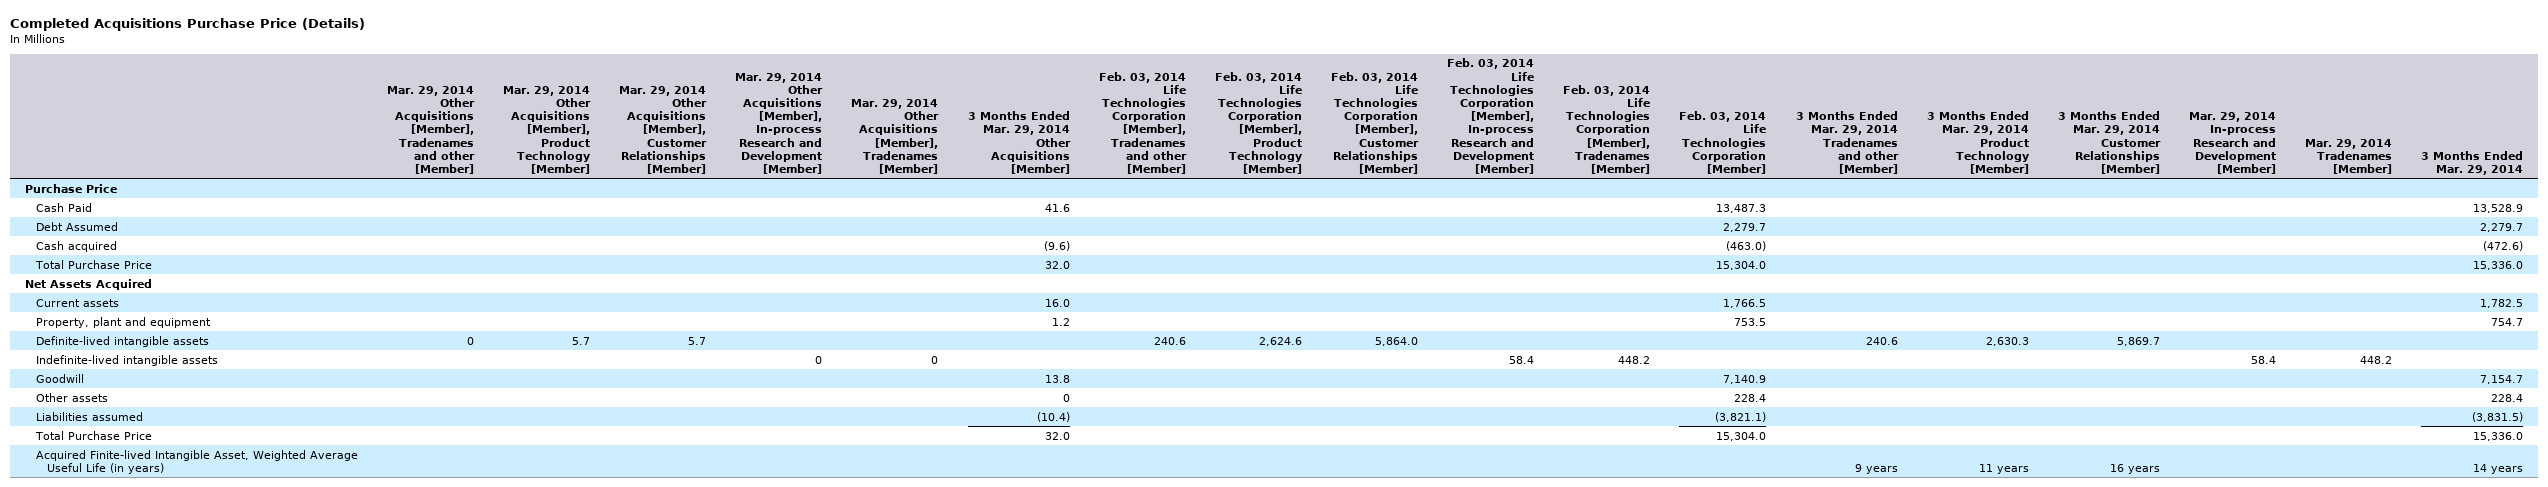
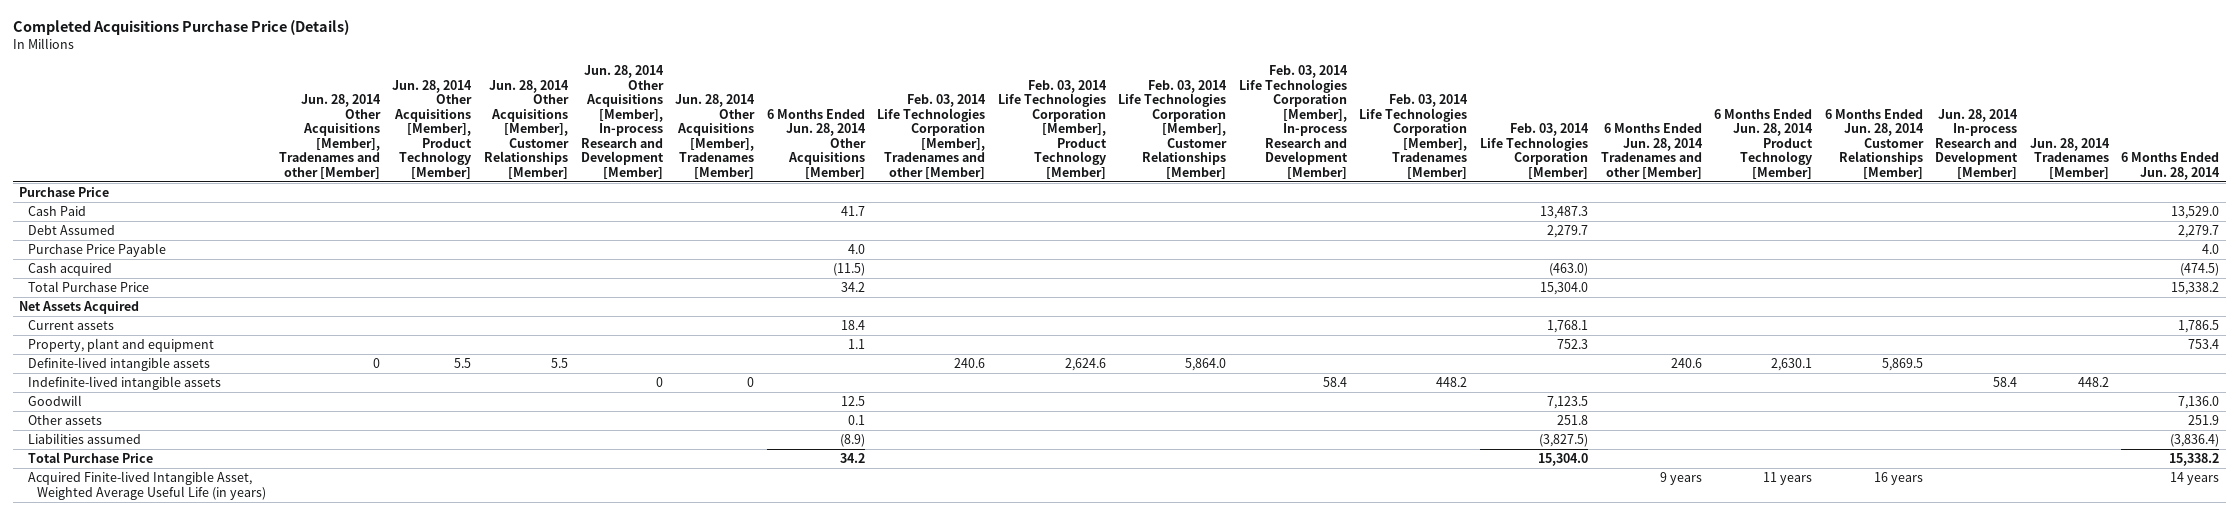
- | Mar. 29, 2014 Other Acquisitions [Member], Tradenames and other [Member] | Mar. 29, 2014 Other Acquisitions [Member], Product Technology [Member] | Mar. 29, 2014 Other Acquisitions [Member], Customer Relationships [Member] | Mar. 29, 2014 Other Acquisitions [Member], In-process Research and Development [Member] | Mar. 29, 2014 Other Acquisitions [Member], Tradenames [Member] | 3 Months Ended Mar. 29, 2014 Other Acquisitions [Member] | Feb. 03, 2014 Life Technologies Corporation [Member], Tradenames and other [Member] | Feb. 03, 2014 Life Technologies Corporation [Member], Product Technology [Member] | Feb. 03, 2014 Life Technologies Corporation [Member], Customer Relationships [Member] | Feb. 03, 2014 Life Technologies Corporation [Member], In-process Research and Development [Member] | Feb. 03, 2014 Life Technologies Corporation [Member], Tradenames [Member] | Feb. 03, 2014 Life Technologies Corporation [Member] | 3 Months Ended Mar. 29, 2014 Tradenames and other [Member] | 3 Months Ended Mar. 29, 2014 Product Technology [Member] | 3 Months Ended Mar. 29, 2014 Customer Relationships [Member] | Mar. 29, 2014 In-process Research and Development [Member] | Mar. 29, 2014 Tradenames [Member] | 3 Months Ended Mar. 29, 2014
+ | Jun. 28, 2014 Other Acquisitions [Member], Tradenames and other [Member] | Jun. 28, 2014 Other Acquisitions [Member], Product Technology [Member] | Jun. 28, 2014 Other Acquisitions [Member], Customer Relationships [Member] | Jun. 28, 2014 Other Acquisitions [Member], In-process Research and Development [Member] | Jun. 28, 2014 Other Acquisitions [Member], Tradenames [Member] | 6 Months Ended Jun. 28, 2014 Other Acquisitions [Member] | Feb. 03, 2014 Life Technologies Corporation [Member], Tradenames and other [Member] | Feb. 03, 2014 Life Technologies Corporation [Member], Product Technology [Member] | Feb. 03, 2014 Life Technologies Corporation [Member], Customer Relationships [Member] | Feb. 03, 2014 Life Technologies Corporation [Member], In-process Research and Development [Member] | Feb. 03, 2014 Life Technologies Corporation [Member], Tradenames [Member] | Feb. 03, 2014 Life Technologies Corporation [Member] | 6 Months Ended Jun. 28, 2014 Tradenames and other [Member] | 6 Months Ended Jun. 28, 2014 Product Technology [Member] | 6 Months Ended Jun. 28, 2014 Customer Relationships [Member] | Jun. 28, 2014 In-process Research and Development [Member] | Jun. 28, 2014 Tradenames [Member] | 6 Months Ended Jun. 28, 2014
+ Purchase Price Payable | | | | | | 4.0 | | | | | | | | | | | | 4.0
- Current assets | | | | | | 16.0 | | | | | | 1,766.5 | | | | | | 1,782.5
- Property, plant and equipment | | | | | | 1.2 | | | | | | 753.5 | | | | | | 754.7
+ Current assets | | | | | | 18.4 | | | | | | 1,768.1 | | | | | | 1,786.5
+ Property, plant and equipment | | | | | | 1.1 | | | | | | 752.3 | | | | | | 753.4
- Goodwill | | | | | | 13.8 | | | | | | 7,140.9 | | | | | | 7,154.7
- Other assets | | | | | | 0 | | | | | | 228.4 | | | | | | 228.4
- Liabilities assumed | | | | | | (10.4) | | | | | | (3,821.1) | | | | | | (3,831.5)
+ Goodwill | | | | | | 12.5 | | | | | | 7,123.5 | | | | | | 7,136.0
+ Other assets | | | | | | 0.1 | | | | | | 251.8 | | | | | | 251.9
+ Liabilities assumed | | | | | | (8.9) | | | | | | (3,827.5) | | | | | | (3,836.4)

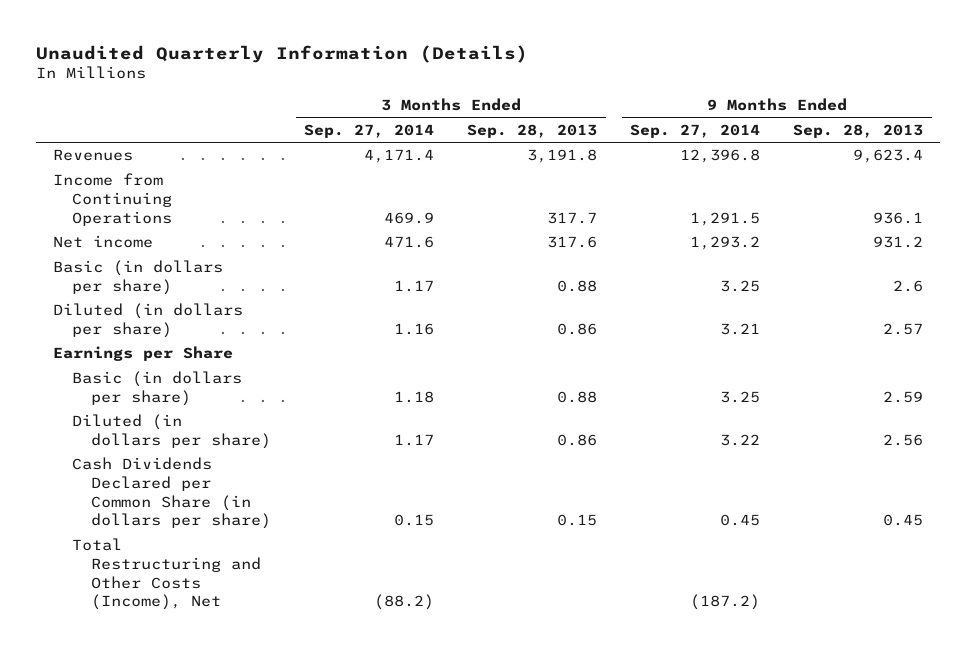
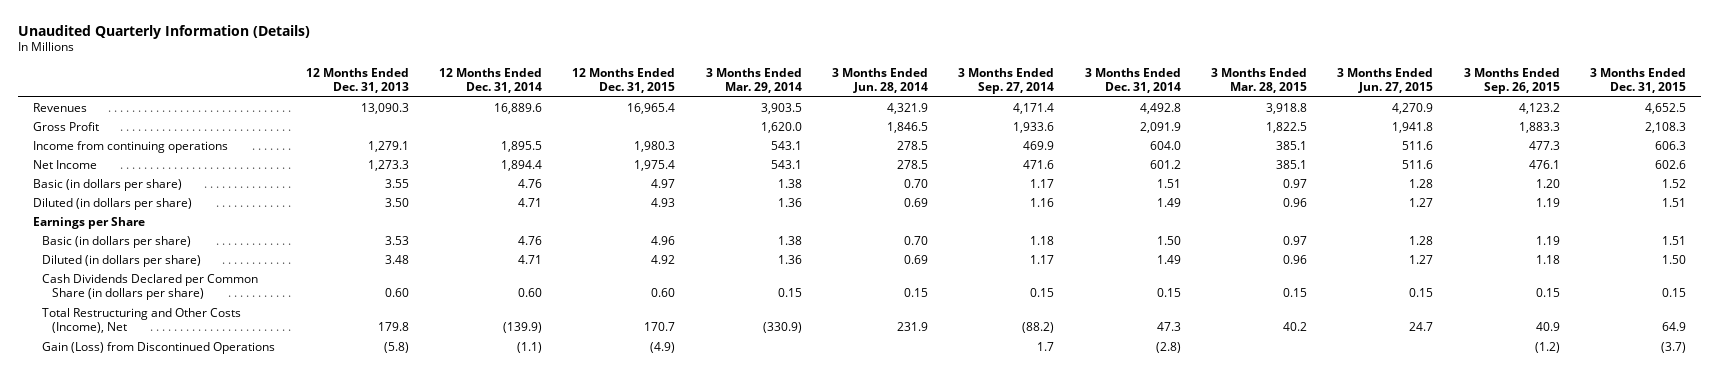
- | 3 Months Ended Sep. 27, 2014 | 3 Months Ended Sep. 28, 2013 | 9 Months Ended Sep. 27, 2014 | 9 Months Ended Sep. 28, 2013
+ | 12 Months Ended Dec. 31, 2013 | 12 Months Ended Dec. 31, 2014 | 12 Months Ended Dec. 31, 2015 | 3 Months Ended Mar. 29, 2014 | 3 Months Ended Jun. 28, 2014 | 3 Months Ended Sep. 27, 2014 | 3 Months Ended Dec. 31, 2014 | 3 Months Ended Mar. 28, 2015 | 3 Months Ended Jun. 27, 2015 | 3 Months Ended Sep. 26, 2015 | 3 Months Ended Dec. 31, 2015
- Income from Continuing Operations | 469.9 | 317.7 | 1,291.5 | 936.1
- Net income | 471.6 | 317.6 | 1,293.2 | 931.2
+ Gross Profit | | | | 1,620.0 | 1,846.5 | 1,933.6 | 2,091.9 | 1,822.5 | 1,941.8 | 1,883.3 | 2,108.3
+ Income from continuing operations | 1,279.1 | 1,895.5 | 1,980.3 | 543.1 | 278.5 | 469.9 | 604.0 | 385.1 | 511.6 | 477.3 | 606.3
+ Net Income | 1,273.3 | 1,894.4 | 1,975.4 | 543.1 | 278.5 | 471.6 | 601.2 | 385.1 | 511.6 | 476.1 | 602.6
+ Gain (Loss) from Discontinued Operations | (5.8) | (1.1) | (4.9) | | | 1.7 | (2.8) | | | (1.2) | (3.7)

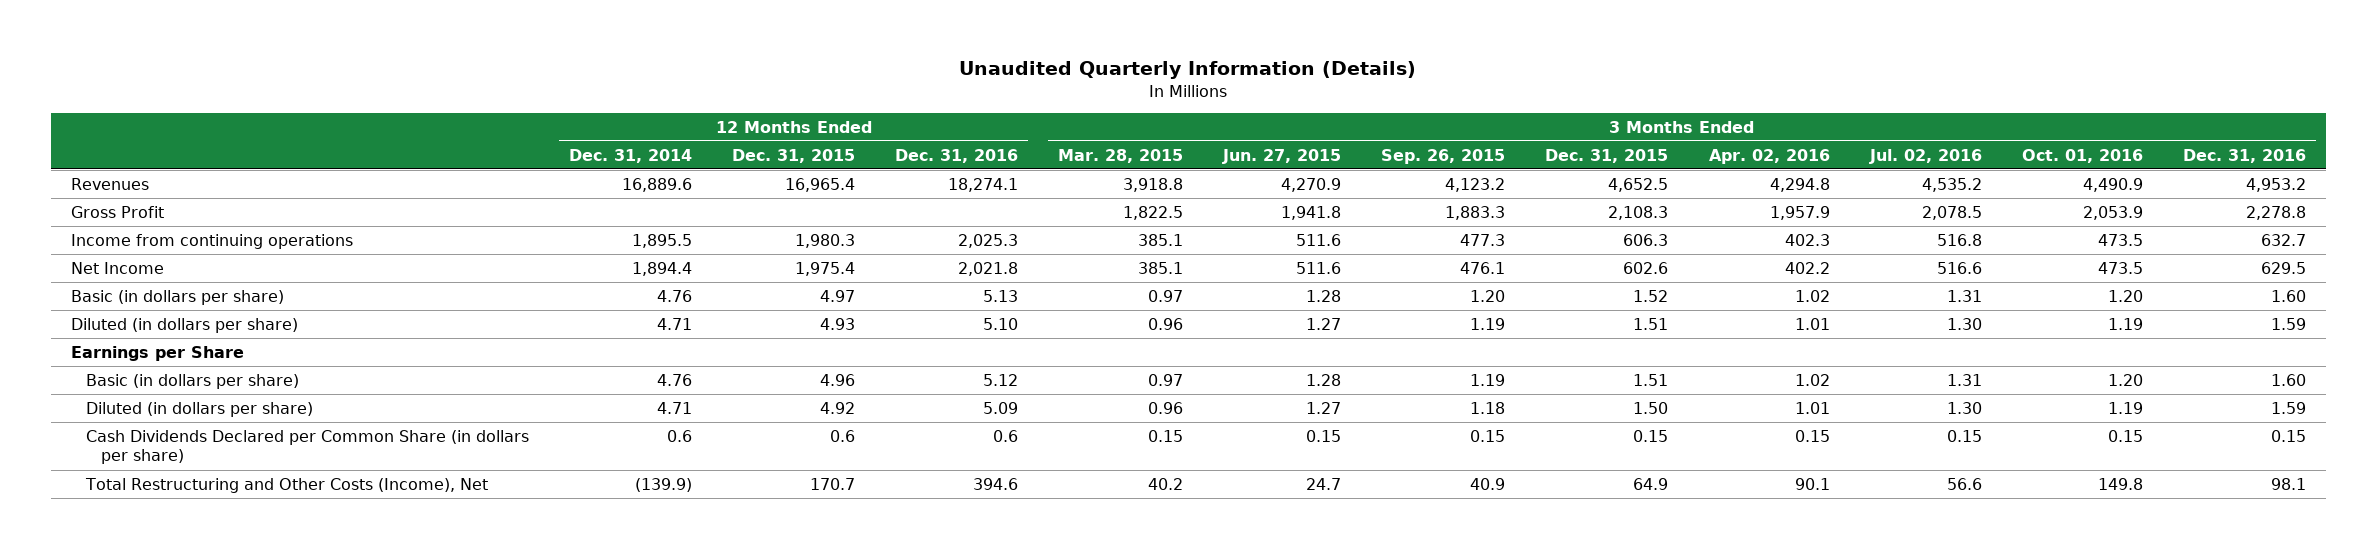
- | 12 Months Ended Dec. 31, 2013 | 12 Months Ended Dec. 31, 2014 | 12 Months Ended Dec. 31, 2015 | 3 Months Ended Mar. 29, 2014 | 3 Months Ended Jun. 28, 2014 | 3 Months Ended Sep. 27, 2014 | 3 Months Ended Dec. 31, 2014 | 3 Months Ended Mar. 28, 2015 | 3 Months Ended Jun. 27, 2015 | 3 Months Ended Sep. 26, 2015 | 3 Months Ended Dec. 31, 2015
+ | 12 Months Ended Dec. 31, 2014 | 12 Months Ended Dec. 31, 2015 | 12 Months Ended Dec. 31, 2016 | 3 Months Ended Mar. 28, 2015 | 3 Months Ended Jun. 27, 2015 | 3 Months Ended Sep. 26, 2015 | 3 Months Ended Dec. 31, 2015 | 3 Months Ended Apr. 02, 2016 | 3 Months Ended Jul. 02, 2016 | 3 Months Ended Oct. 01, 2016 | 3 Months Ended Dec. 31, 2016
- Cash Dividends Declared per Common Share (in dollars per share) | 0.60 | 0.60 | 0.60 | 0.15 | 0.15 | 0.15 | 0.15 | 0.15 | 0.15 | 0.15 | 0.15
+ Cash Dividends Declared per Common Share (in dollars per share) | 0.6 | 0.6 | 0.6 | 0.15 | 0.15 | 0.15 | 0.15 | 0.15 | 0.15 | 0.15 | 0.15
- Gain (Loss) from Discontinued Operations | (5.8) | (1.1) | (4.9) | | | 1.7 | (2.8) | | | (1.2) | (3.7)

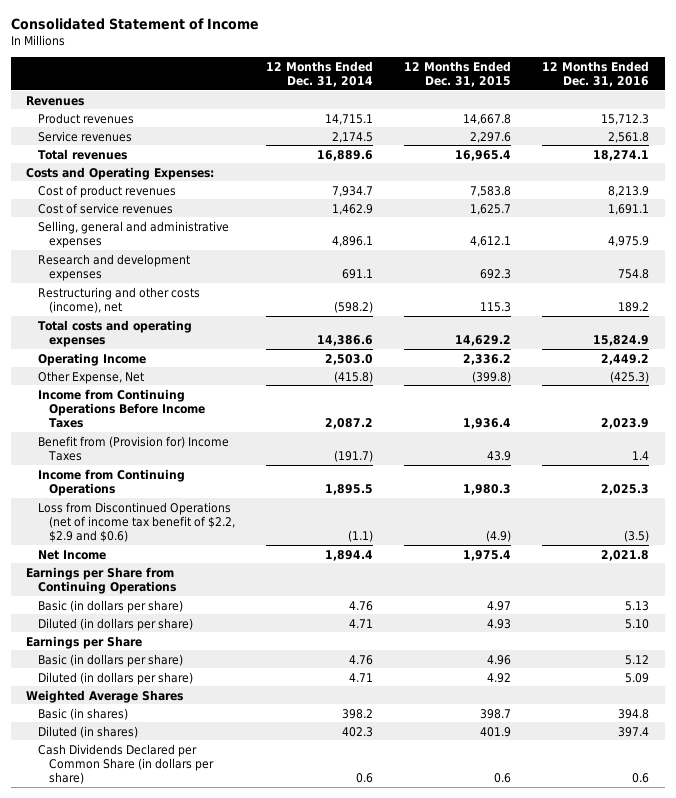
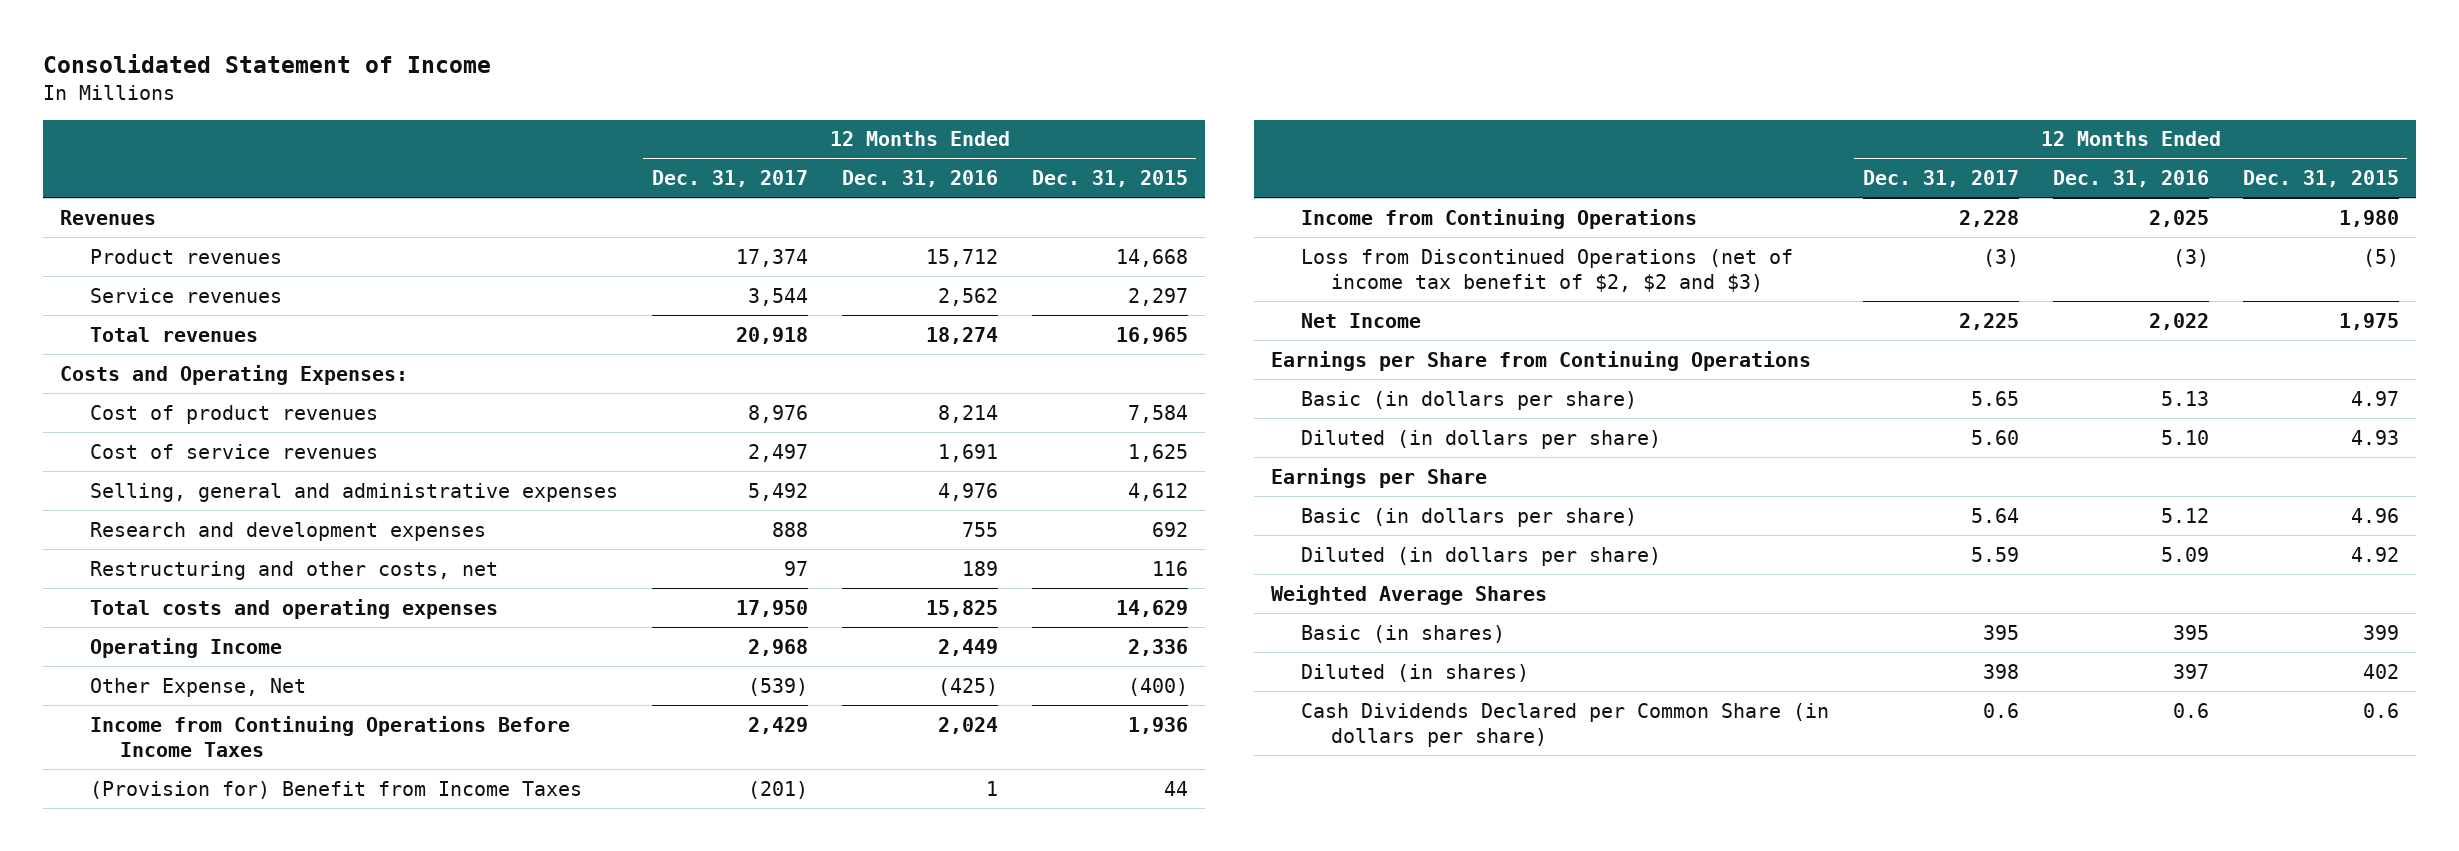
- | 12 Months Ended Dec. 31, 2014 | 12 Months Ended Dec. 31, 2015 | 12 Months Ended Dec. 31, 2016
+ | 12 Months Ended Dec. 31, 2017 | 12 Months Ended Dec. 31, 2016 | 12 Months Ended Dec. 31, 2015
- Product revenues | 14,715.1 | 14,667.8 | 15,712.3
- Service revenues | 2,174.5 | 2,297.6 | 2,561.8
- Total revenues | 16,889.6 | 16,965.4 | 18,274.1
+ Product revenues | 17,374 | 15,712 | 14,668
+ Service revenues | 3,544 | 2,562 | 2,297
+ Total revenues | 20,918 | 18,274 | 16,965
- Cost of product revenues | 7,934.7 | 7,583.8 | 8,213.9
- Cost of service revenues | 1,462.9 | 1,625.7 | 1,691.1
- Selling, general and administrative expenses | 4,896.1 | 4,612.1 | 4,975.9
- Research and development expenses | 691.1 | 692.3 | 754.8
- Restructuring and other costs (income), net | (598.2) | 115.3 | 189.2
- Total costs and operating expenses | 14,386.6 | 14,629.2 | 15,824.9
- Operating Income | 2,503.0 | 2,336.2 | 2,449.2
- Other Expense, Net | (415.8) | (399.8) | (425.3)
- Income from Continuing Operations Before Income Taxes | 2,087.2 | 1,936.4 | 2,023.9
- Benefit from (Provision for) Income Taxes | (191.7) | 43.9 | 1.4
- Income from Continuing Operations | 1,895.5 | 1,980.3 | 2,025.3
- Loss from Discontinued Operations (net of income tax benefit of $2.2, $2.9 and $0.6) | (1.1) | (4.9) | (3.5)
- Net Income | 1,894.4 | 1,975.4 | 2,021.8
+ Cost of product revenues | 8,976 | 8,214 | 7,584
+ Cost of service revenues | 2,497 | 1,691 | 1,625
+ Selling, general and administrative expenses | 5,492 | 4,976 | 4,612
+ Research and development expenses | 888 | 755 | 692
+ Restructuring and other costs, net | 97 | 189 | 116
+ Total costs and operating expenses | 17,950 | 15,825 | 14,629
+ Operating Income | 2,968 | 2,449 | 2,336
+ Other Expense, Net | (539) | (425) | (400)
+ Income from Continuing Operations Before Income Taxes | 2,429 | 2,024 | 1,936
+ (Provision for) Benefit from Income Taxes | (201) | 1 | 44
+ Income from Continuing Operations | 2,228 | 2,025 | 1,980
+ Loss from Discontinued Operations (net of income tax benefit of $2, $2 and $3) | (3) | (3) | (5)
+ Net Income | 2,225 | 2,022 | 1,975
- Basic (in shares) | 398.2 | 398.7 | 394.8
- Diluted (in shares) | 402.3 | 401.9 | 397.4
+ Basic (in shares) | 395 | 395 | 399
+ Diluted (in shares) | 398 | 397 | 402

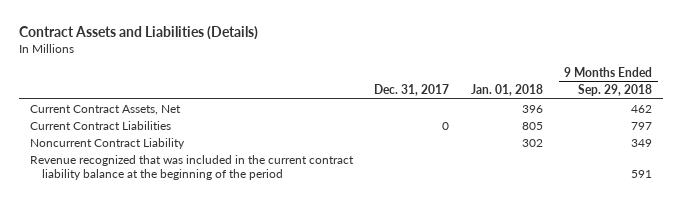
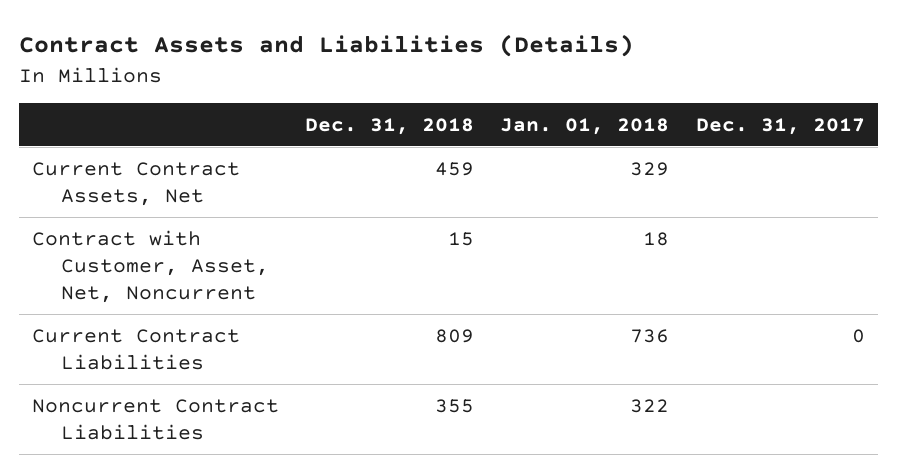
- | Dec. 31, 2017 | Jan. 01, 2018 | 9 Months Ended Sep. 29, 2018
+ | Dec. 31, 2018 | Jan. 01, 2018 | Dec. 31, 2017
- Current Contract Assets, Net | | 396 | 462
- Current Contract Liabilities | 0 | 805 | 797
- Noncurrent Contract Liability | | 302 | 349
- Revenue recognized that was included in the current contract liability balance at the beginning of the period | | | 591
+ Current Contract Assets, Net | 459 | 329 |
+ Contract with Customer, Asset, Net, Noncurrent | 15 | 18 |
+ Current Contract Liabilities | 809 | 736 | 0
+ Noncurrent Contract Liabilities | 355 | 322 |

